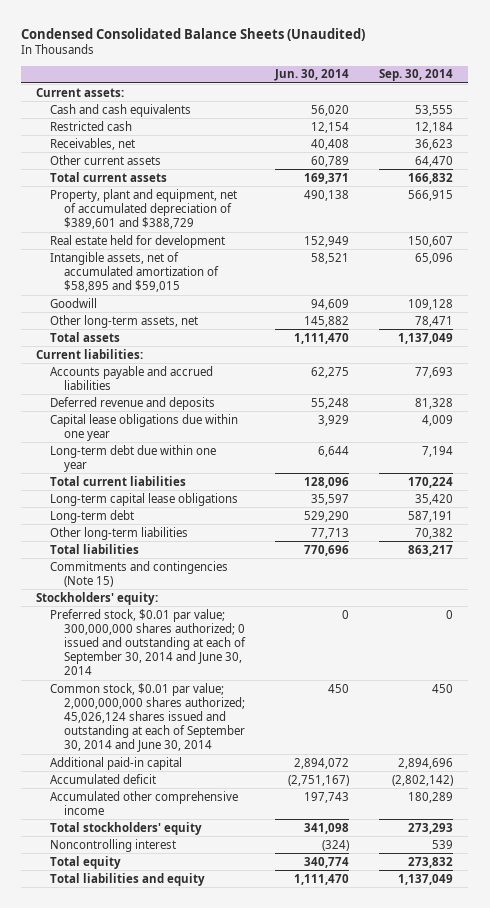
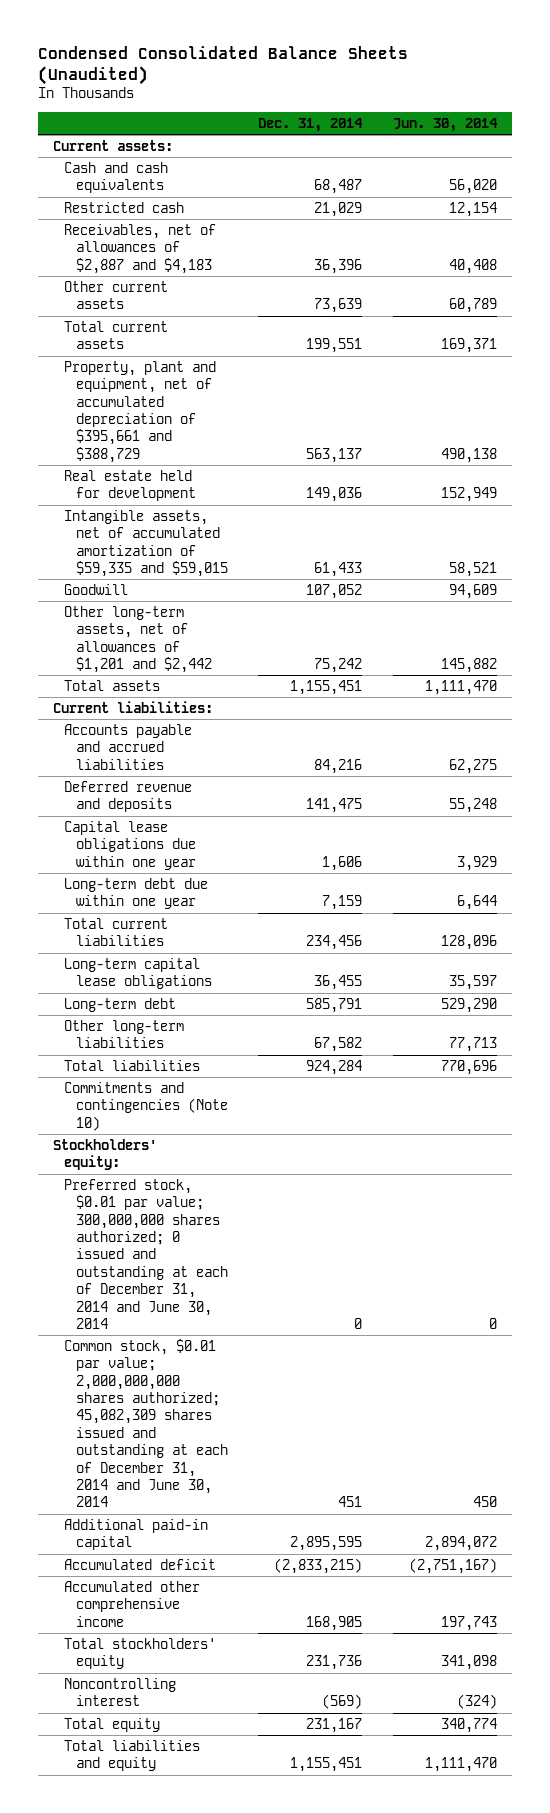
- | Jun. 30, 2014 | Sep. 30, 2014
+ | Dec. 31, 2014 | Jun. 30, 2014
- Receivables, net | 40,408 | 36,623
+ Receivables, net of allowances of $2,887 and $4,183 | 36,396 | 40,408
- Property, plant and equipment, net of accumulated depreciation of $389,601 and $388,729 | 490,138 | 566,915
+ Property, plant and equipment, net of accumulated depreciation of $395,661 and $388,729 | 563,137 | 490,138
- Intangible assets, net of accumulated amortization of $58,895 and $59,015 | 58,521 | 65,096
+ Intangible assets, net of accumulated amortization of $59,335 and $59,015 | 61,433 | 58,521
- Other long-term assets, net | 145,882 | 78,471
+ Other long-term assets, net of allowances of $1,201 and $2,442 | 75,242 | 145,882
- Commitments and contingencies (Note 15)
+ Commitments and contingencies (Note 10)
- Preferred stock, $0.01 par value; 300,000,000 shares authorized; 0 issued and outstanding at each of September 30, 2014 and June 30, 2014 | 0 | 0
- Common stock, $0.01 par value; 2,000,000,000 shares authorized; 45,026,124 shares issued and outstanding at each of September 30, 2014 and June 30, 2014 | 450 | 450
+ Preferred stock, $0.01 par value; 300,000,000 shares authorized; 0 issued and outstanding at each of December 31, 2014 and June 30, 2014 | 0 | 0
+ Common stock, $0.01 par value; 2,000,000,000 shares authorized; 45,082,309 shares issued and outstanding at each of December 31, 2014 and June 30, 2014 | 451 | 450

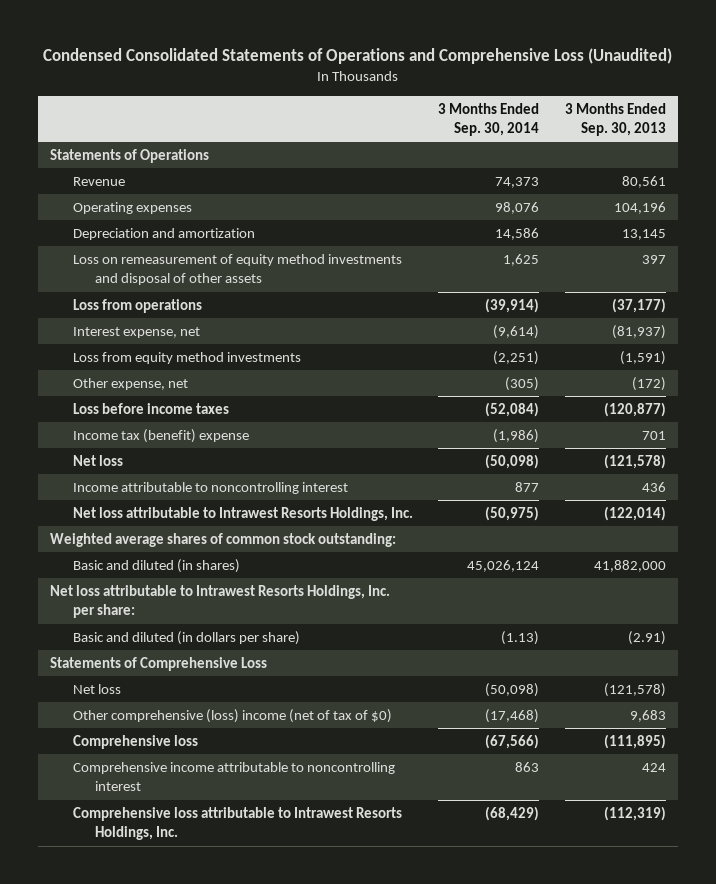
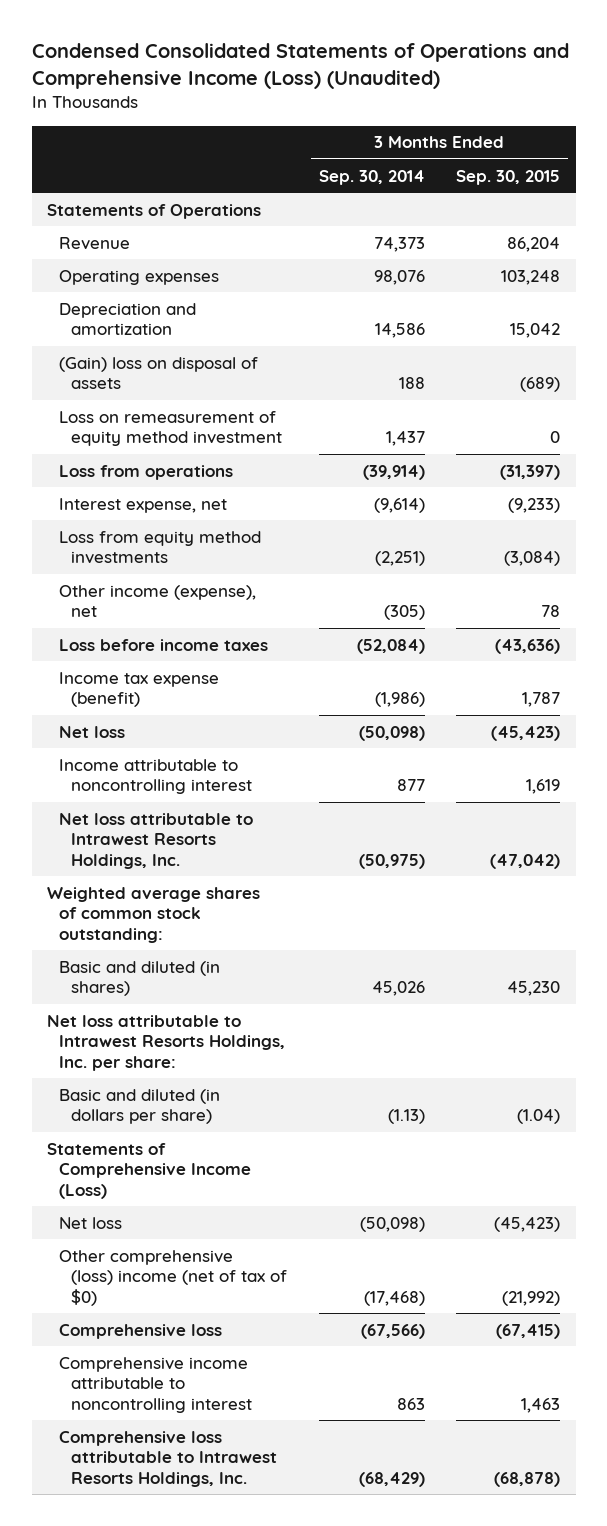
- Condensed Consolidated Statements of Operations and Comprehensive Loss (Unaudited)
+ Condensed Consolidated Statements of Operations and Comprehensive Income (Loss) (Unaudited)
- | 3 Months Ended Sep. 30, 2014 | 3 Months Ended Sep. 30, 2013
+ | 3 Months Ended Sep. 30, 2014 | 3 Months Ended Sep. 30, 2015
- Loss on remeasurement of equity method investments and disposal of other assets | 1,625 | 397
+ (Gain) loss on disposal of assets | 188 | (689)
+ Loss on remeasurement of equity method investment | 1,437 | 0
- Other expense, net | (305) | (172)
+ Other income (expense), net | (305) | 78
- Income tax (benefit) expense | (1,986) | 701
+ Income tax expense (benefit) | (1,986) | 1,787
- Basic and diluted (in shares) | 45,026,124 | 41,882,000
+ Basic and diluted (in shares) | 45,026 | 45,230
- Statements of Comprehensive Loss
+ Statements of Comprehensive Income (Loss)

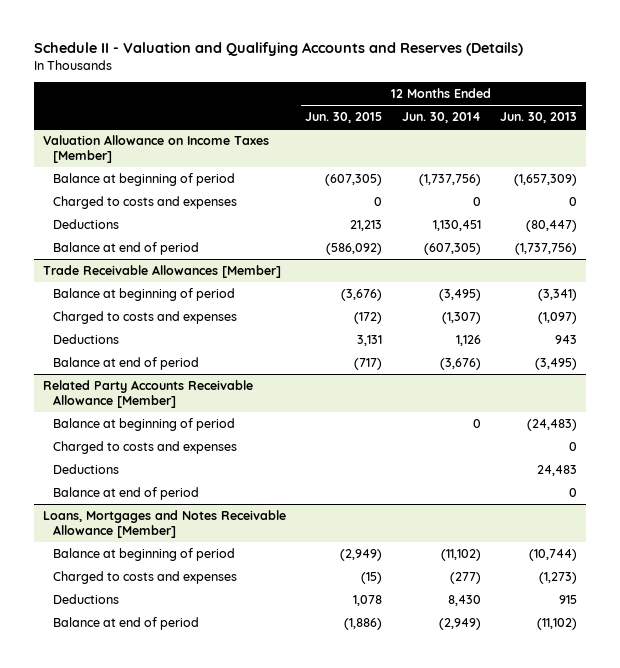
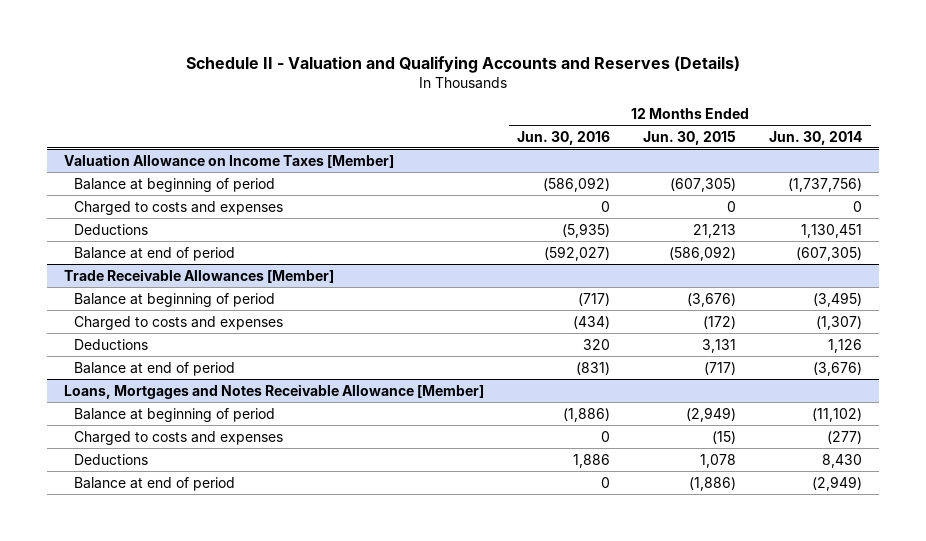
- | 12 Months Ended Jun. 30, 2015 | 12 Months Ended Jun. 30, 2014 | 12 Months Ended Jun. 30, 2013
+ | 12 Months Ended Jun. 30, 2016 | 12 Months Ended Jun. 30, 2015 | 12 Months Ended Jun. 30, 2014
- Related Party Accounts Receivable Allowance [Member]
- Balance at beginning of period | | 0 | (24,483)
- Charged to costs and expenses | | | 0
- Deductions | | | 24,483
- Balance at end of period | | | 0

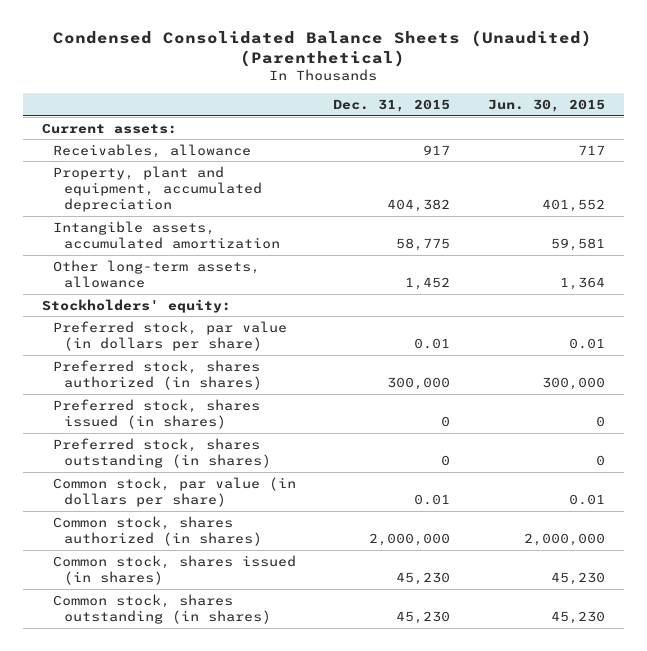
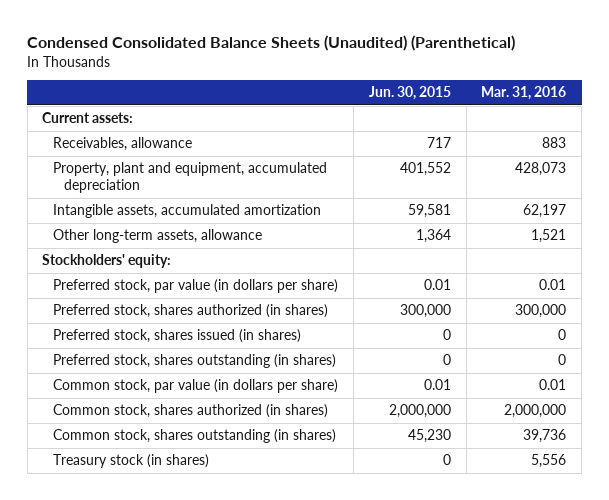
- | Dec. 31, 2015 | Jun. 30, 2015
+ | Jun. 30, 2015 | Mar. 31, 2016
- Common stock, shares issued (in shares) | 45,230 | 45,230
+ Treasury stock (in shares) | 0 | 5,556

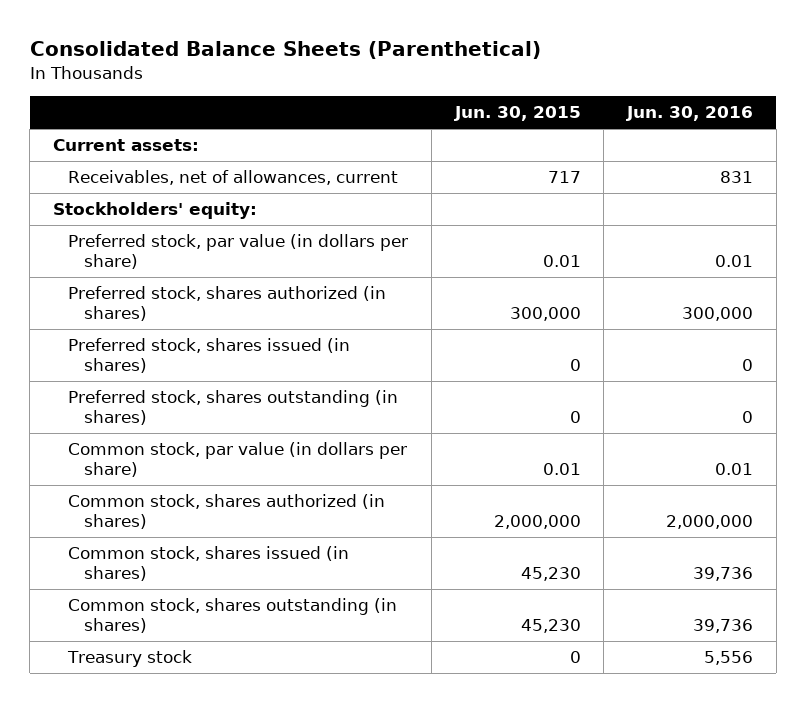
- Condensed Consolidated Balance Sheets (Unaudited) (Parenthetical)
+ Consolidated Balance Sheets (Parenthetical)
- | Jun. 30, 2015 | Mar. 31, 2016
+ | Jun. 30, 2015 | Jun. 30, 2016
- Receivables, allowance | 717 | 883
- Property, plant and equipment, accumulated depreciation | 401,552 | 428,073
- Intangible assets, accumulated amortization | 59,581 | 62,197
- Other long-term assets, allowance | 1,364 | 1,521
+ Receivables, net of allowances, current | 717 | 831
+ Common stock, shares issued (in shares) | 45,230 | 39,736
- Treasury stock (in shares) | 0 | 5,556
+ Treasury stock | 0 | 5,556

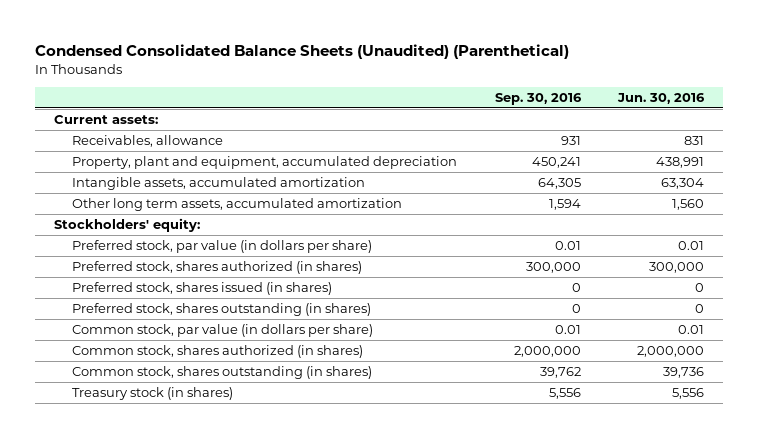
- Consolidated Balance Sheets (Parenthetical)
+ Condensed Consolidated Balance Sheets (Unaudited) (Parenthetical)
- | Jun. 30, 2015 | Jun. 30, 2016
+ | Sep. 30, 2016 | Jun. 30, 2016
- Receivables, net of allowances, current | 717 | 831
+ Receivables, allowance | 931 | 831
+ Property, plant and equipment, accumulated depreciation | 450,241 | 438,991
+ Intangible assets, accumulated amortization | 64,305 | 63,304
+ Other long term assets, accumulated amortization | 1,594 | 1,560
- Common stock, shares issued (in shares) | 45,230 | 39,736
- Treasury stock | 0 | 5,556
+ Treasury stock (in shares) | 5,556 | 5,556

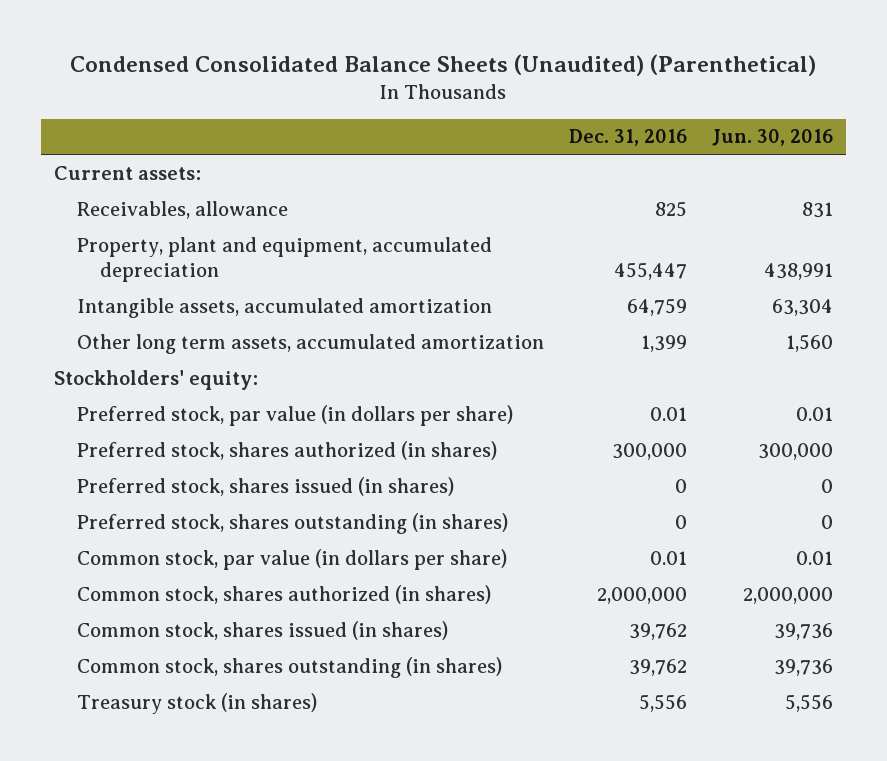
- | Sep. 30, 2016 | Jun. 30, 2016
+ | Dec. 31, 2016 | Jun. 30, 2016
+ Common stock, shares issued (in shares) | 39,762 | 39,736

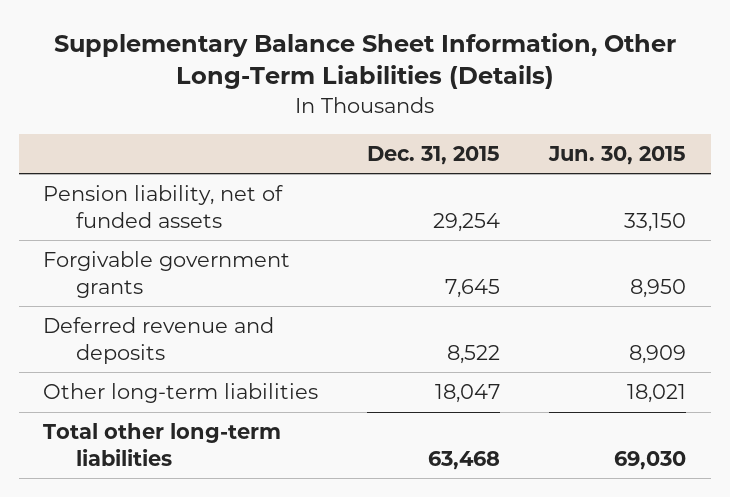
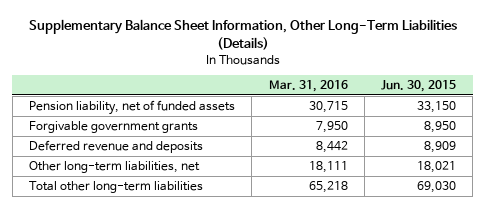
- | Dec. 31, 2015 | Jun. 30, 2015
+ | Mar. 31, 2016 | Jun. 30, 2015
- Other long-term liabilities | 18,047 | 18,021
+ Other long-term liabilities, net | 18,111 | 18,021

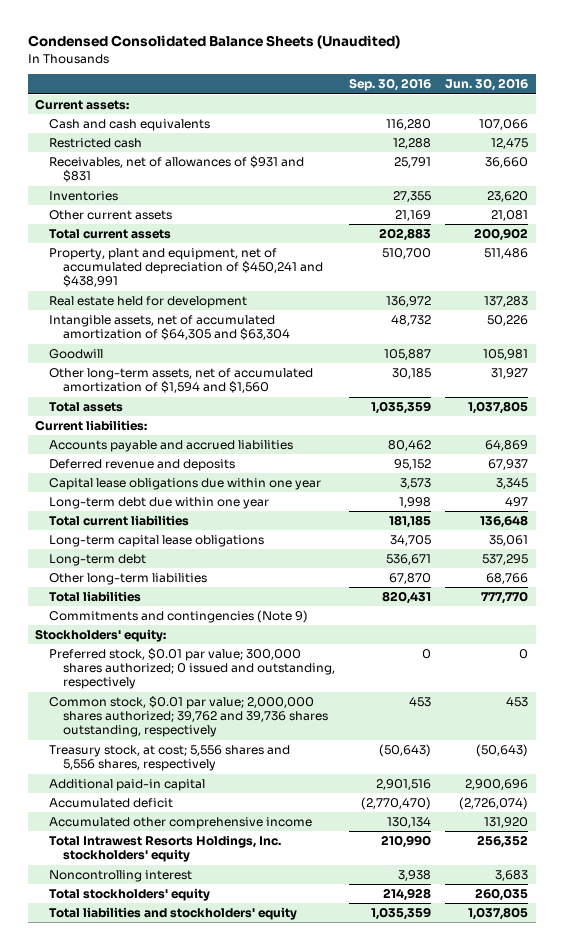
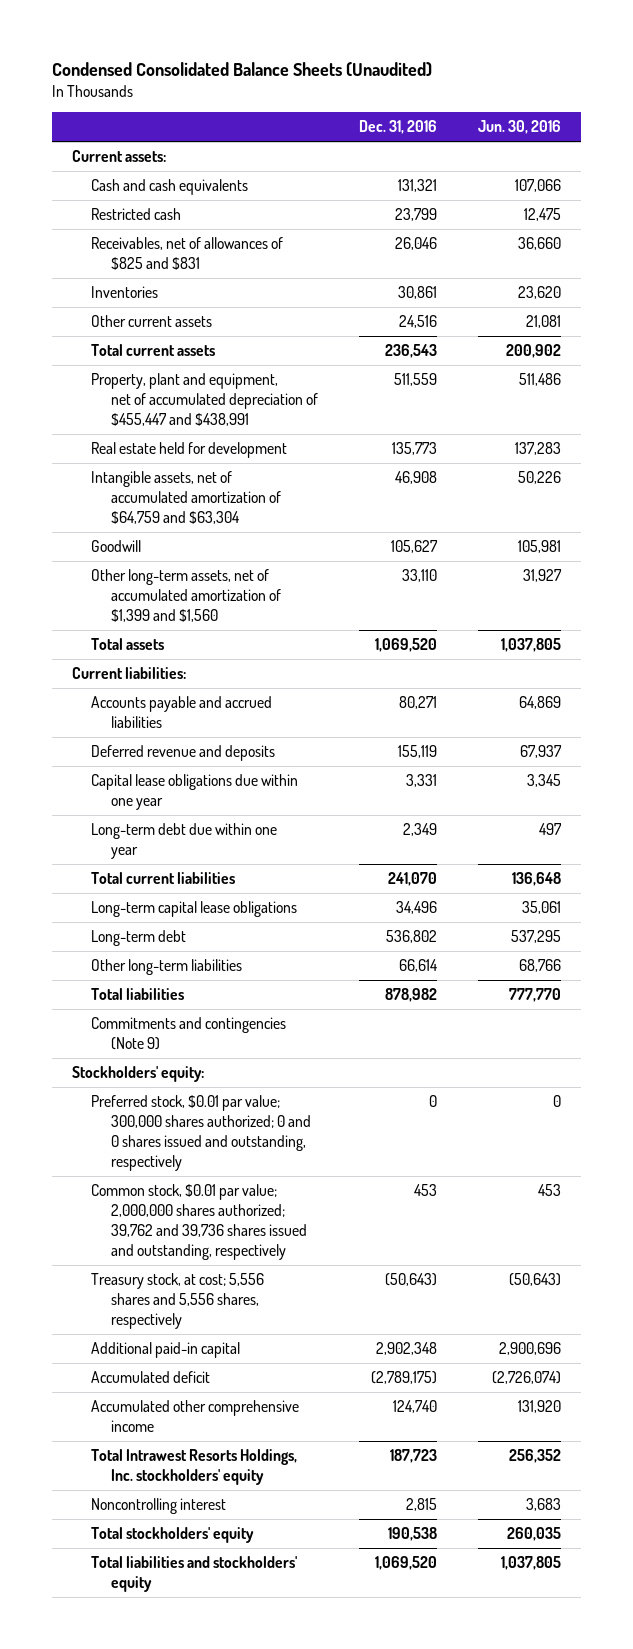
- | Sep. 30, 2016 | Jun. 30, 2016
+ | Dec. 31, 2016 | Jun. 30, 2016
- Receivables, net of allowances of $931 and $831 | 25,791 | 36,660
+ Receivables, net of allowances of $825 and $831 | 26,046 | 36,660
- Property, plant and equipment, net of accumulated depreciation of $450,241 and $438,991 | 510,700 | 511,486
+ Property, plant and equipment, net of accumulated depreciation of $455,447 and $438,991 | 511,559 | 511,486
- Intangible assets, net of accumulated amortization of $64,305 and $63,304 | 48,732 | 50,226
+ Intangible assets, net of accumulated amortization of $64,759 and $63,304 | 46,908 | 50,226
- Other long-term assets, net of accumulated amortization of $1,594 and $1,560 | 30,185 | 31,927
+ Other long-term assets, net of accumulated amortization of $1,399 and $1,560 | 33,110 | 31,927
- Preferred stock, $0.01 par value; 300,000 shares authorized; 0 issued and outstanding, respectively | 0 | 0
- Common stock, $0.01 par value; 2,000,000 shares authorized; 39,762 and 39,736 shares outstanding, respectively | 453 | 453
+ Preferred stock, $0.01 par value; 300,000 shares authorized; 0 and 0 shares issued and outstanding, respectively | 0 | 0
+ Common stock, $0.01 par value; 2,000,000 shares authorized; 39,762 and 39,736 shares issued and outstanding, respectively | 453 | 453

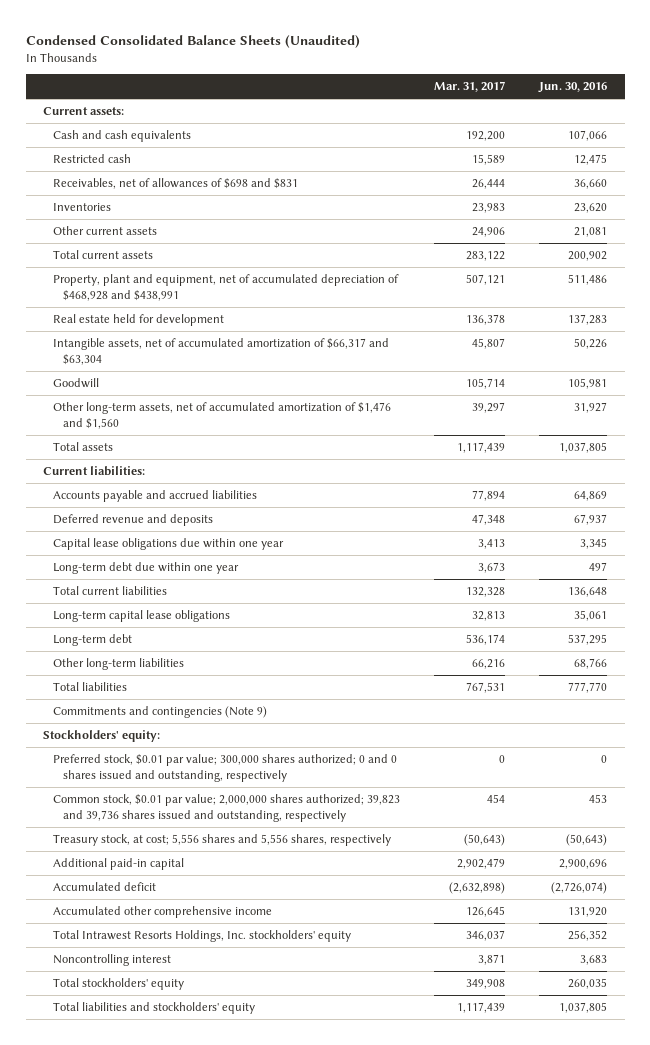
- | Dec. 31, 2016 | Jun. 30, 2016
+ | Mar. 31, 2017 | Jun. 30, 2016
- Receivables, net of allowances of $825 and $831 | 26,046 | 36,660
+ Receivables, net of allowances of $698 and $831 | 26,444 | 36,660
- Property, plant and equipment, net of accumulated depreciation of $455,447 and $438,991 | 511,559 | 511,486
+ Property, plant and equipment, net of accumulated depreciation of $468,928 and $438,991 | 507,121 | 511,486
- Intangible assets, net of accumulated amortization of $64,759 and $63,304 | 46,908 | 50,226
+ Intangible assets, net of accumulated amortization of $66,317 and $63,304 | 45,807 | 50,226
- Other long-term assets, net of accumulated amortization of $1,399 and $1,560 | 33,110 | 31,927
+ Other long-term assets, net of accumulated amortization of $1,476 and $1,560 | 39,297 | 31,927
- Common stock, $0.01 par value; 2,000,000 shares authorized; 39,762 and 39,736 shares issued and outstanding, respectively | 453 | 453
+ Common stock, $0.01 par value; 2,000,000 shares authorized; 39,823 and 39,736 shares issued and outstanding, respectively | 454 | 453

